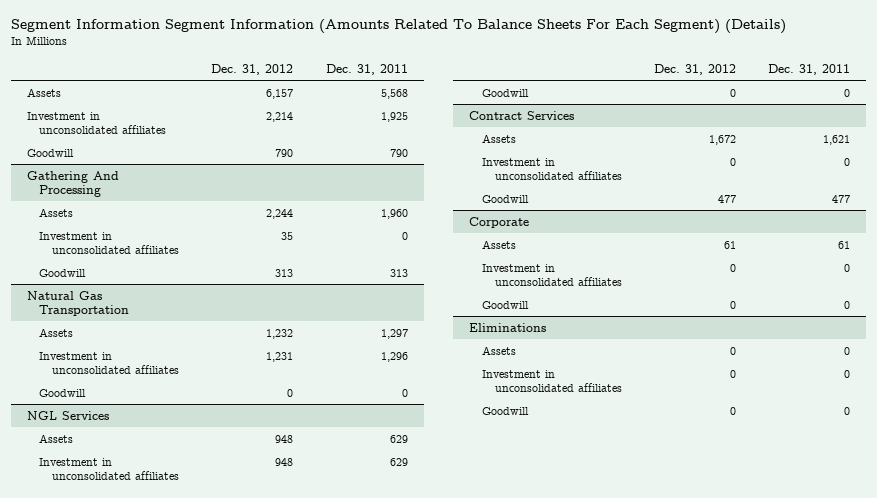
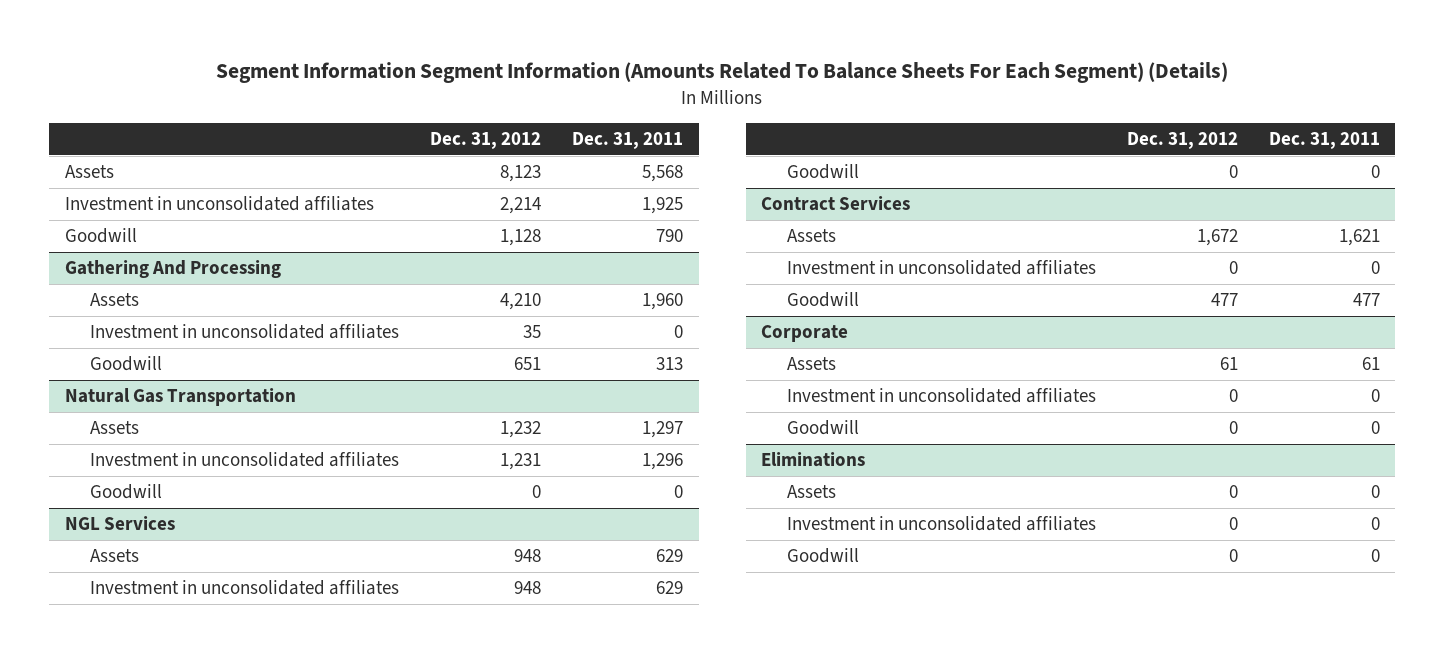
- Assets | 6,157 | 5,568
+ Assets | 8,123 | 5,568
- Goodwill | 790 | 790
+ Goodwill | 1,128 | 790
@ Gathering And Processing
- Assets | 2,244 | 1,960
+ Assets | 4,210 | 1,960
- Goodwill | 313 | 313
+ Goodwill | 651 | 313

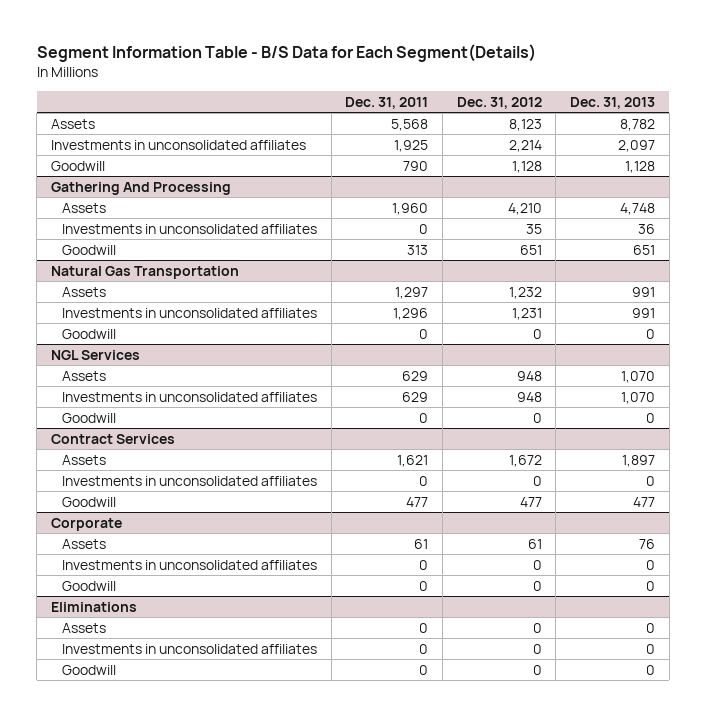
- Segment Information Segment Information (Amounts Related To Balance Sheets For Each Segment) (Details)
+ Segment Information Table - B/S Data for Each Segment(Details)
- | Dec. 31, 2012 | Dec. 31, 2011
+ | Dec. 31, 2011 | Dec. 31, 2012 | Dec. 31, 2013
- Investment in unconsolidated affiliates | 2,214 | 1,925
+ Investments in unconsolidated affiliates | 1,925 | 2,214 | 2,097
@ Gathering And Processing
- Investment in unconsolidated affiliates | 35 | 0
+ Investments in unconsolidated affiliates | 0 | 35 | 36
@ Natural Gas Transportation
- Investment in unconsolidated affiliates | 1,231 | 1,296
+ Investments in unconsolidated affiliates | 1,296 | 1,231 | 991
@ NGL Services
- Investment in unconsolidated affiliates | 948 | 629
+ Investments in unconsolidated affiliates | 629 | 948 | 1,070
@ Contract Services
- Investment in unconsolidated affiliates | 0 | 0
+ Investments in unconsolidated affiliates | 0 | 0 | 0
@ Corporate
- Investment in unconsolidated affiliates | 0 | 0
+ Investments in unconsolidated affiliates | 0 | 0 | 0
@ Eliminations
- Investment in unconsolidated affiliates | 0 | 0
+ Investments in unconsolidated affiliates | 0 | 0 | 0

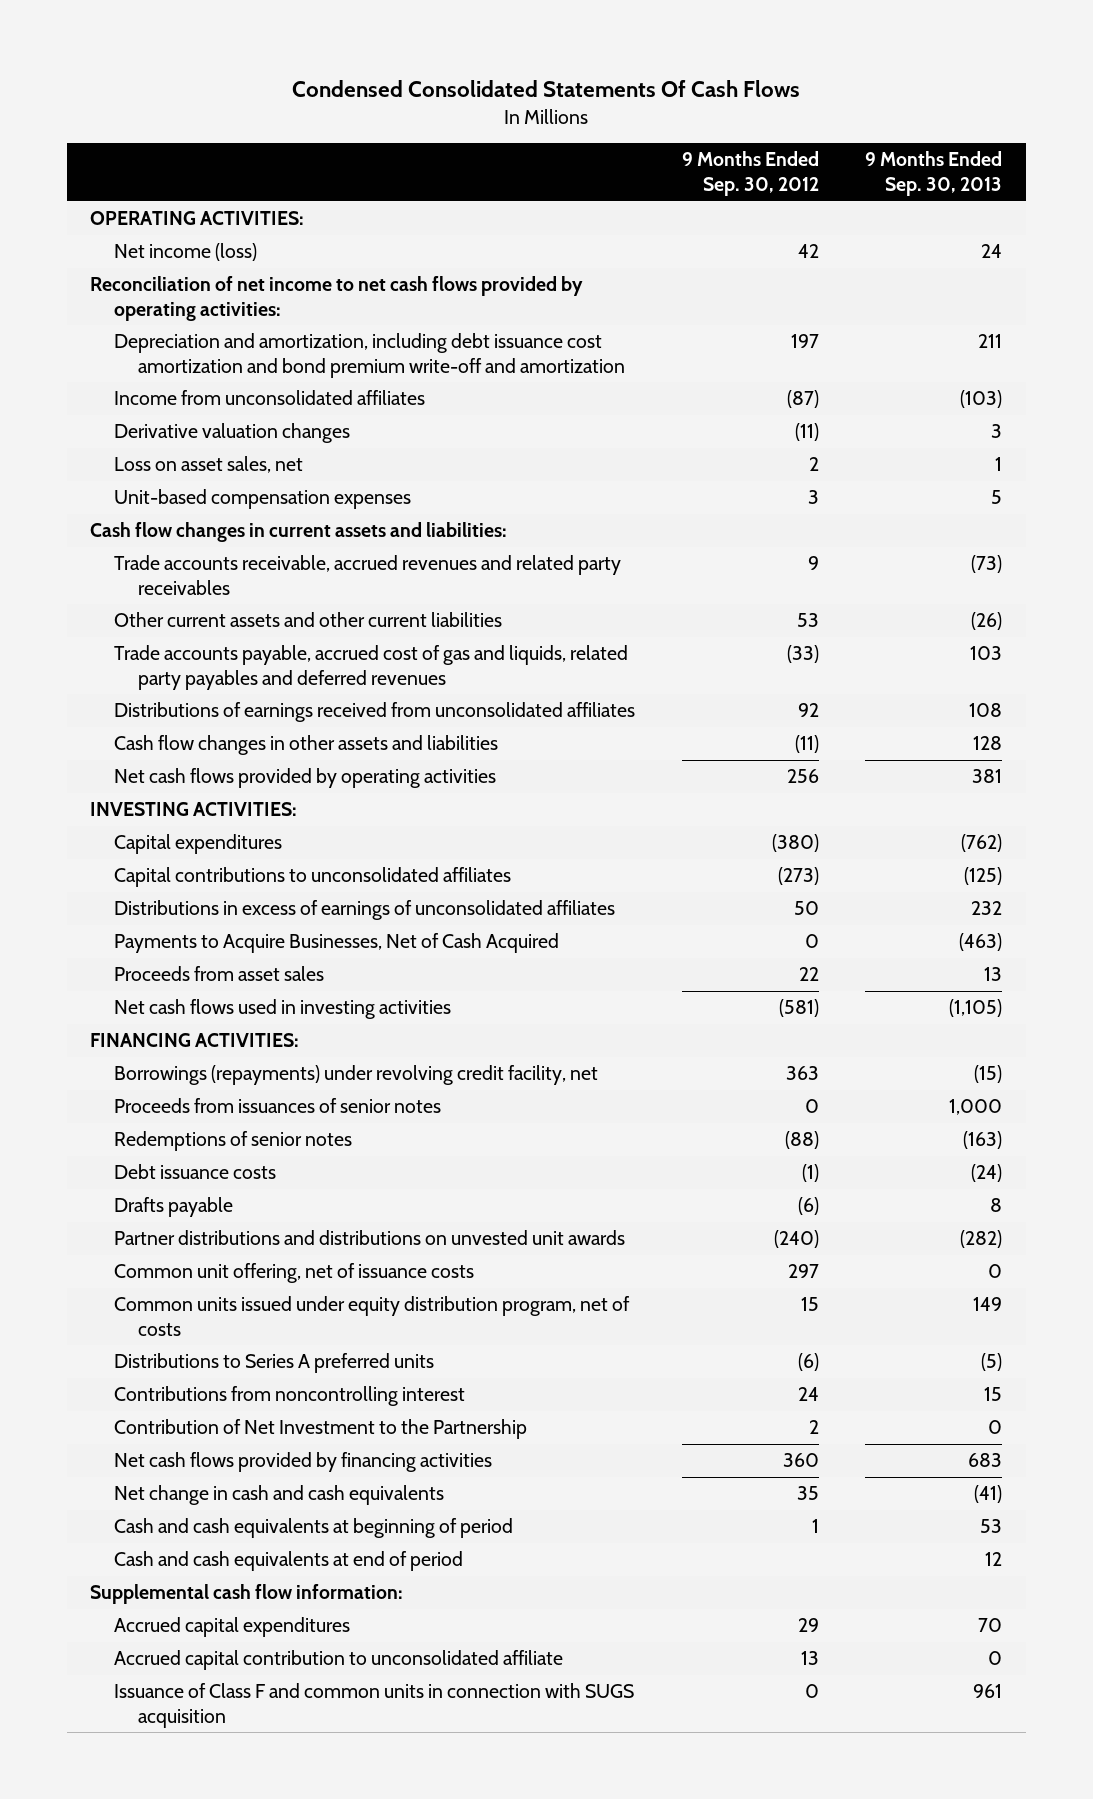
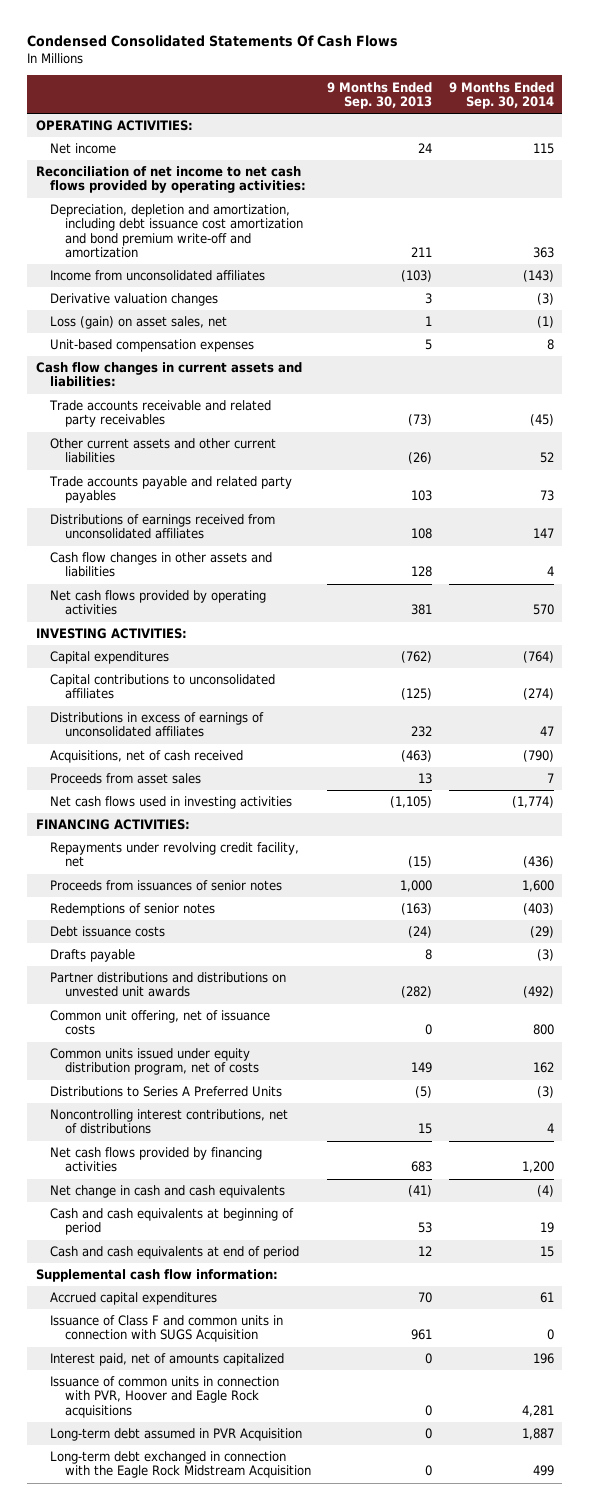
- | 9 Months Ended Sep. 30, 2012 | 9 Months Ended Sep. 30, 2013
+ | 9 Months Ended Sep. 30, 2013 | 9 Months Ended Sep. 30, 2014
- Net income (loss) | 42 | 24
+ Net income | 24 | 115
- Depreciation and amortization, including debt issuance cost amortization and bond premium write-off and amortization | 197 | 211
+ Depreciation, depletion and amortization, including debt issuance cost amortization and bond premium write-off and amortization | 211 | 363
- Loss on asset sales, net | 2 | 1
+ Loss (gain) on asset sales, net | 1 | (1)
- Trade accounts receivable, accrued revenues and related party receivables | 9 | (73)
+ Trade accounts receivable and related party receivables | (73) | (45)
- Trade accounts payable, accrued cost of gas and liquids, related party payables and deferred revenues | (33) | 103
+ Trade accounts payable and related party payables | 103 | 73
- Payments to Acquire Businesses, Net of Cash Acquired | 0 | (463)
+ Acquisitions, net of cash received | (463) | (790)
- Borrowings (repayments) under revolving credit facility, net | 363 | (15)
+ Repayments under revolving credit facility, net | (15) | (436)
- Distributions to Series A preferred units | (6) | (5)
- Contributions from noncontrolling interest | 24 | 15
- Contribution of Net Investment to the Partnership | 2 | 0
+ Distributions to Series A Preferred Units | (5) | (3)
+ Noncontrolling interest contributions, net of distributions | 15 | 4
- Accrued capital contribution to unconsolidated affiliate | 13 | 0
- Issuance of Class F and common units in connection with SUGS acquisition | 0 | 961
+ Issuance of Class F and common units in connection with SUGS Acquisition | 961 | 0
+ Interest paid, net of amounts capitalized | 0 | 196
+ Issuance of common units in connection with PVR, Hoover and Eagle Rock acquisitions | 0 | 4,281
+ Long-term debt assumed in PVR Acquisition | 0 | 1,887
+ Long-term debt exchanged in connection with the Eagle Rock Midstream Acquisition | 0 | 499

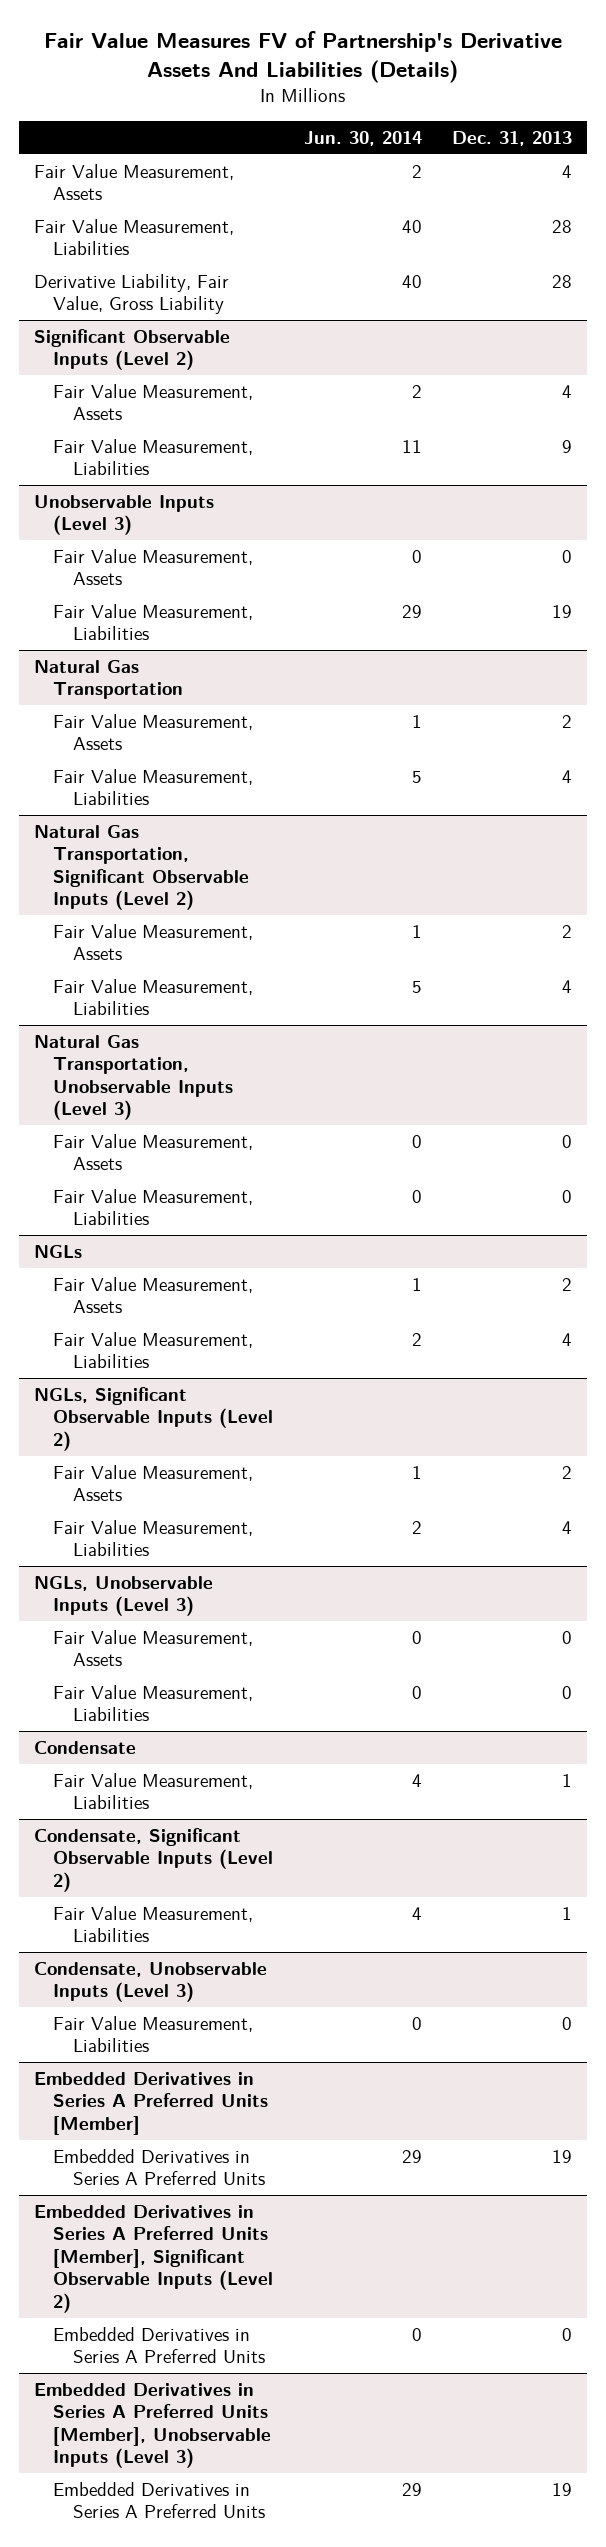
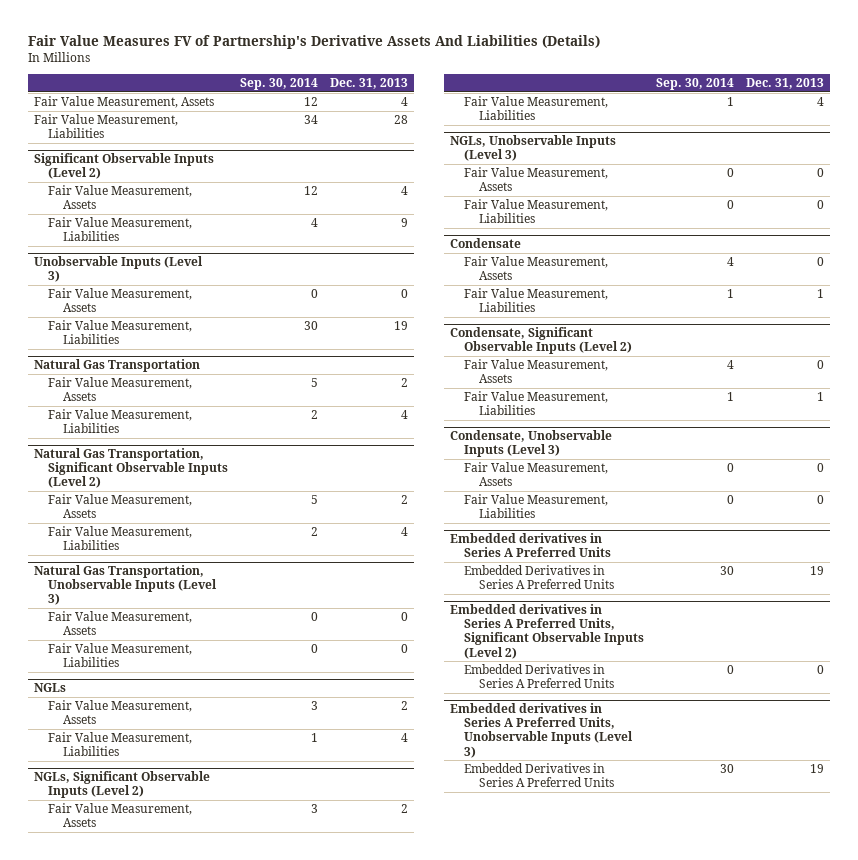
- | Jun. 30, 2014 | Dec. 31, 2013
+ | Sep. 30, 2014 | Dec. 31, 2013
- Derivative Liability, Fair Value, Gross Liability | 40 | 28
@ Condensate
+ Fair Value Measurement, Assets | 4 | 0
@ Condensate, Significant Observable Inputs (Level 2)
+ Fair Value Measurement, Assets | 4 | 0
@ Condensate, Unobservable Inputs (Level 3)
+ Fair Value Measurement, Assets | 0 | 0
- Embedded Derivatives in Series A Preferred Units [Member]
+ Embedded derivatives in Series A Preferred Units
- Embedded Derivatives in Series A Preferred Units [Member], Significant Observable Inputs (Level 2)
+ Embedded derivatives in Series A Preferred Units, Significant Observable Inputs (Level 2)
- Embedded Derivatives in Series A Preferred Units [Member], Unobservable Inputs (Level 3)
+ Embedded derivatives in Series A Preferred Units, Unobservable Inputs (Level 3)

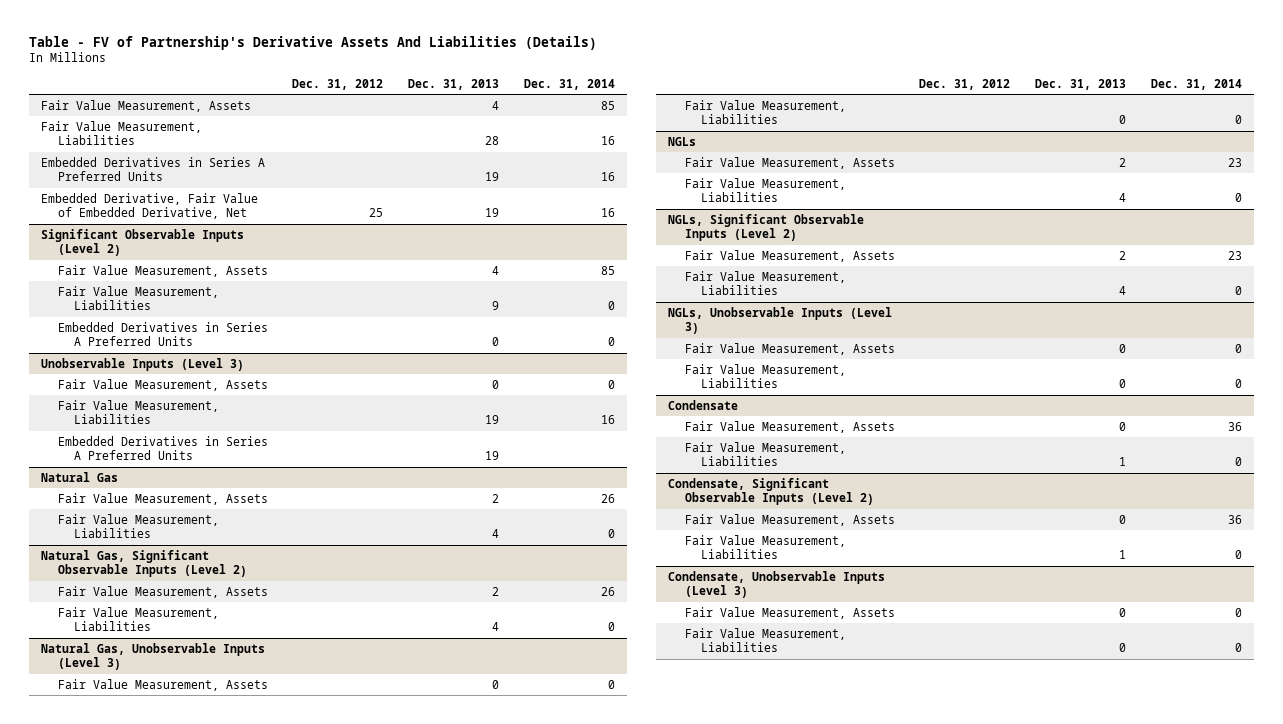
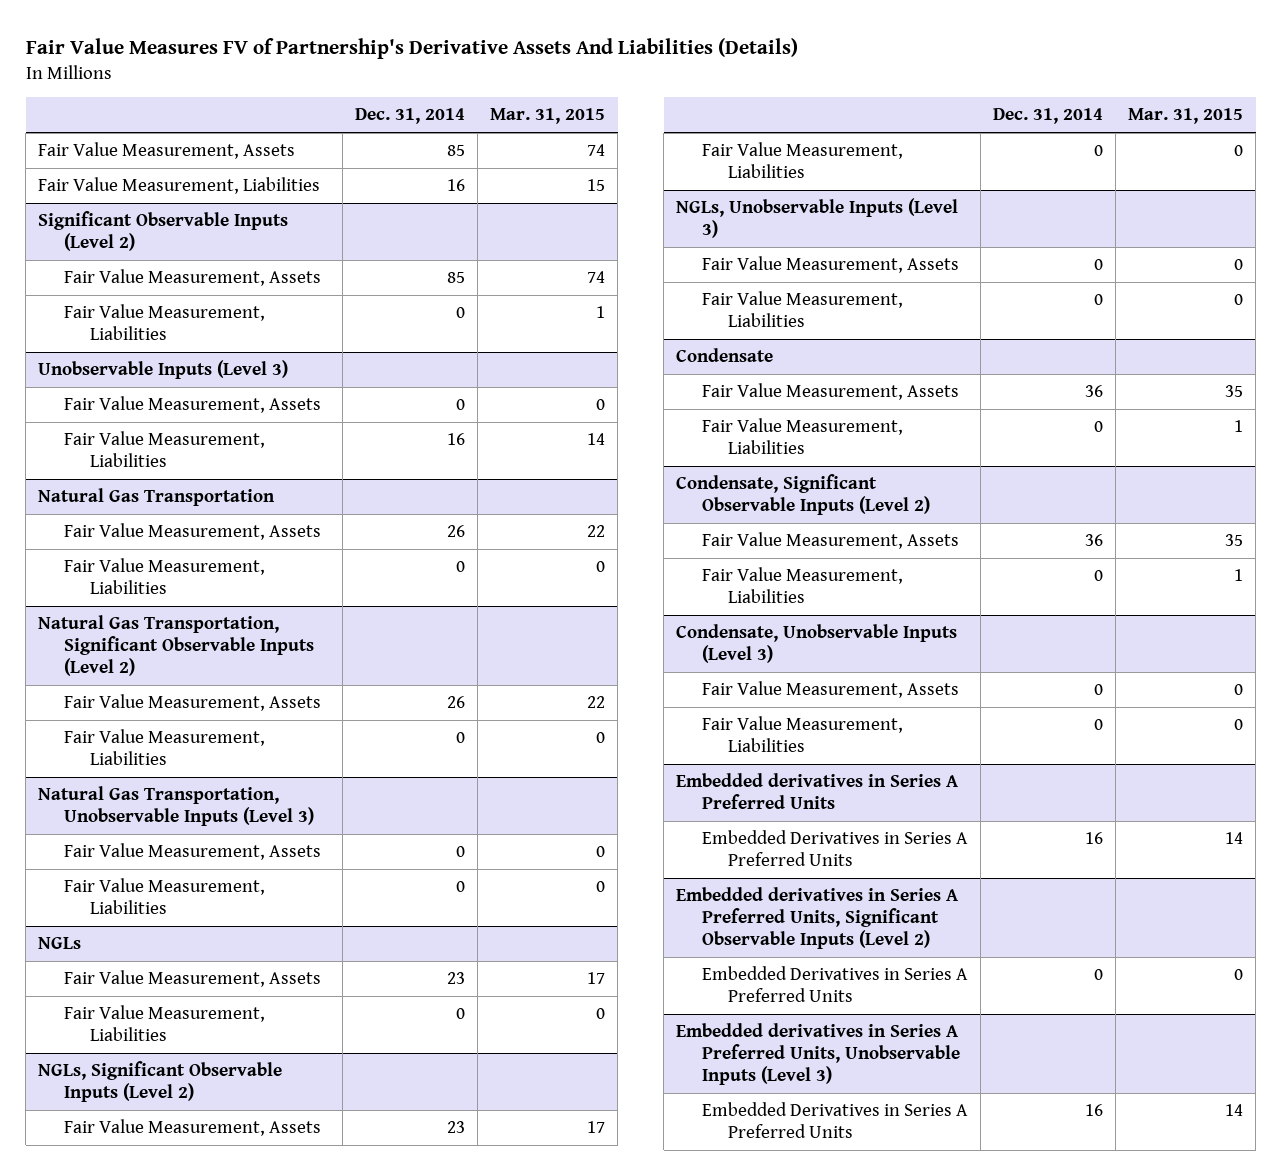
- Table - FV of Partnership's Derivative Assets And Liabilities (Details)
+ Fair Value Measures FV of Partnership's Derivative Assets And Liabilities (Details)
- | Dec. 31, 2012 | Dec. 31, 2013 | Dec. 31, 2014
+ | Dec. 31, 2014 | Mar. 31, 2015
- Embedded Derivatives in Series A Preferred Units | | 19 | 16
- Embedded Derivative, Fair Value of Embedded Derivative, Net | 25 | 19 | 16
@ Significant Observable Inputs (Level 2)
- Embedded Derivatives in Series A Preferred Units | | 0 | 0
@ Unobservable Inputs (Level 3)
- Embedded Derivatives in Series A Preferred Units | | 19 |
- Natural Gas
+ Natural Gas Transportation
- Natural Gas, Significant Observable Inputs (Level 2)
+ Natural Gas Transportation, Significant Observable Inputs (Level 2)
- Natural Gas, Unobservable Inputs (Level 3)
+ Natural Gas Transportation, Unobservable Inputs (Level 3)
+ Embedded derivatives in Series A Preferred Units
+ Embedded Derivatives in Series A Preferred Units | 16 | 14
+ Embedded derivatives in Series A Preferred Units, Significant Observable Inputs (Level 2)
+ Embedded Derivatives in Series A Preferred Units | 0 | 0
+ Embedded derivatives in Series A Preferred Units, Unobservable Inputs (Level 3)
+ Embedded Derivatives in Series A Preferred Units | 16 | 14

